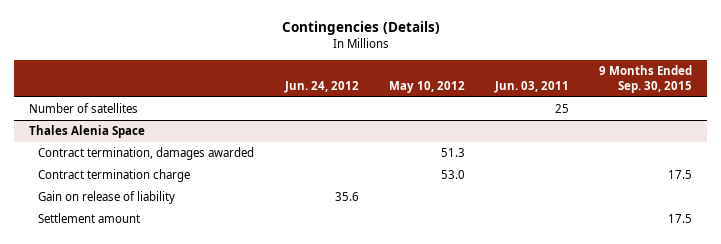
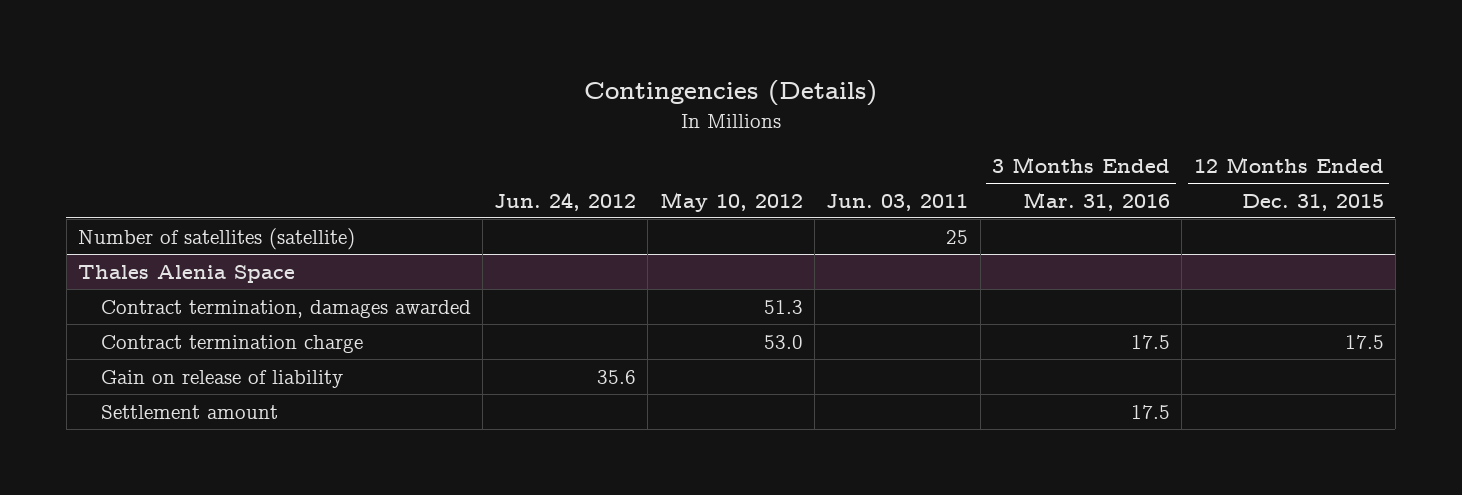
- | Jun. 24, 2012 | May 10, 2012 | Jun. 03, 2011 | 9 Months Ended Sep. 30, 2015
+ | Jun. 24, 2012 | May 10, 2012 | Jun. 03, 2011 | 3 Months Ended Mar. 31, 2016 | 12 Months Ended Dec. 31, 2015
- Number of satellites | | | 25 |
+ Number of satellites (satellite) | | | 25 | |

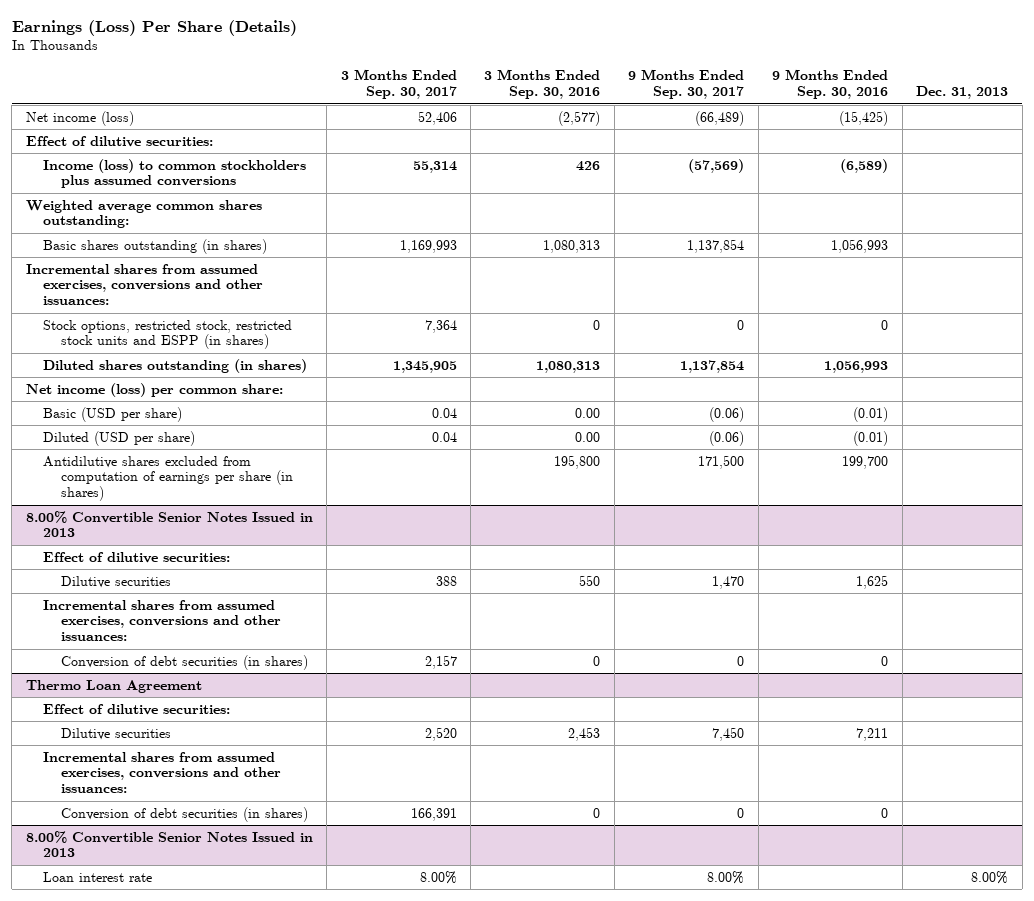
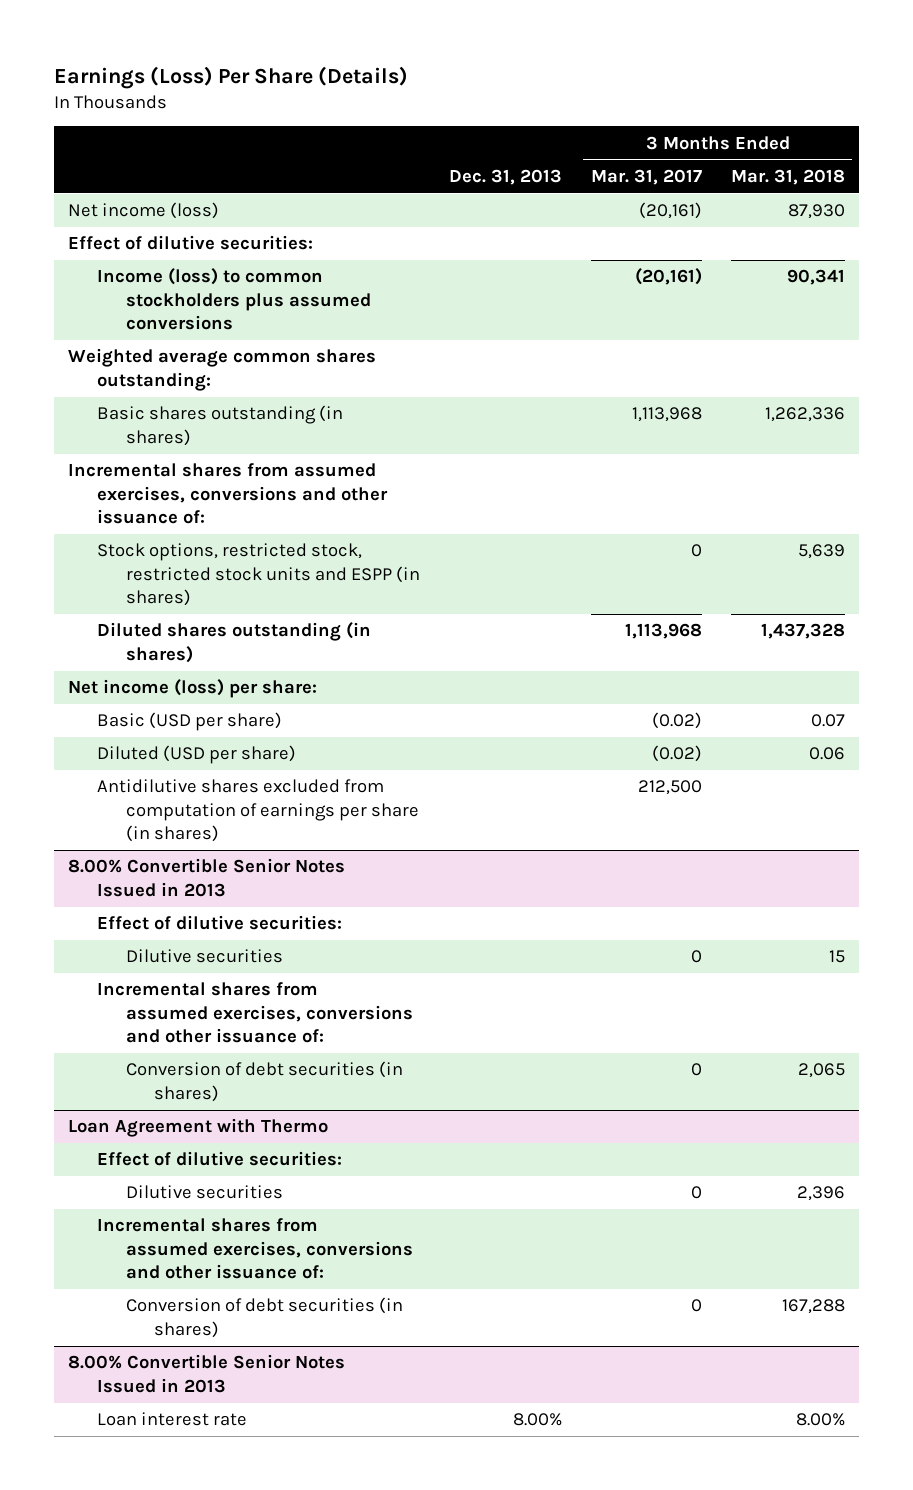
- | 3 Months Ended Sep. 30, 2017 | 3 Months Ended Sep. 30, 2016 | 9 Months Ended Sep. 30, 2017 | 9 Months Ended Sep. 30, 2016 | Dec. 31, 2013
+ | Dec. 31, 2013 | 3 Months Ended Mar. 31, 2017 | 3 Months Ended Mar. 31, 2018
- Incremental shares from assumed exercises, conversions and other issuances:
+ Incremental shares from assumed exercises, conversions and other issuance of:
- Net income (loss) per common share:
+ Net income (loss) per share:
@ 8.00% Convertible Senior Notes Issued in 2013
- Incremental shares from assumed exercises, conversions and other issuances:
+ Incremental shares from assumed exercises, conversions and other issuance of:
- Thermo Loan Agreement
+ Loan Agreement with Thermo
- Incremental shares from assumed exercises, conversions and other issuances:
+ Incremental shares from assumed exercises, conversions and other issuance of:

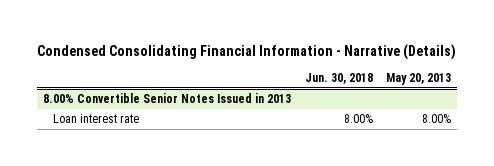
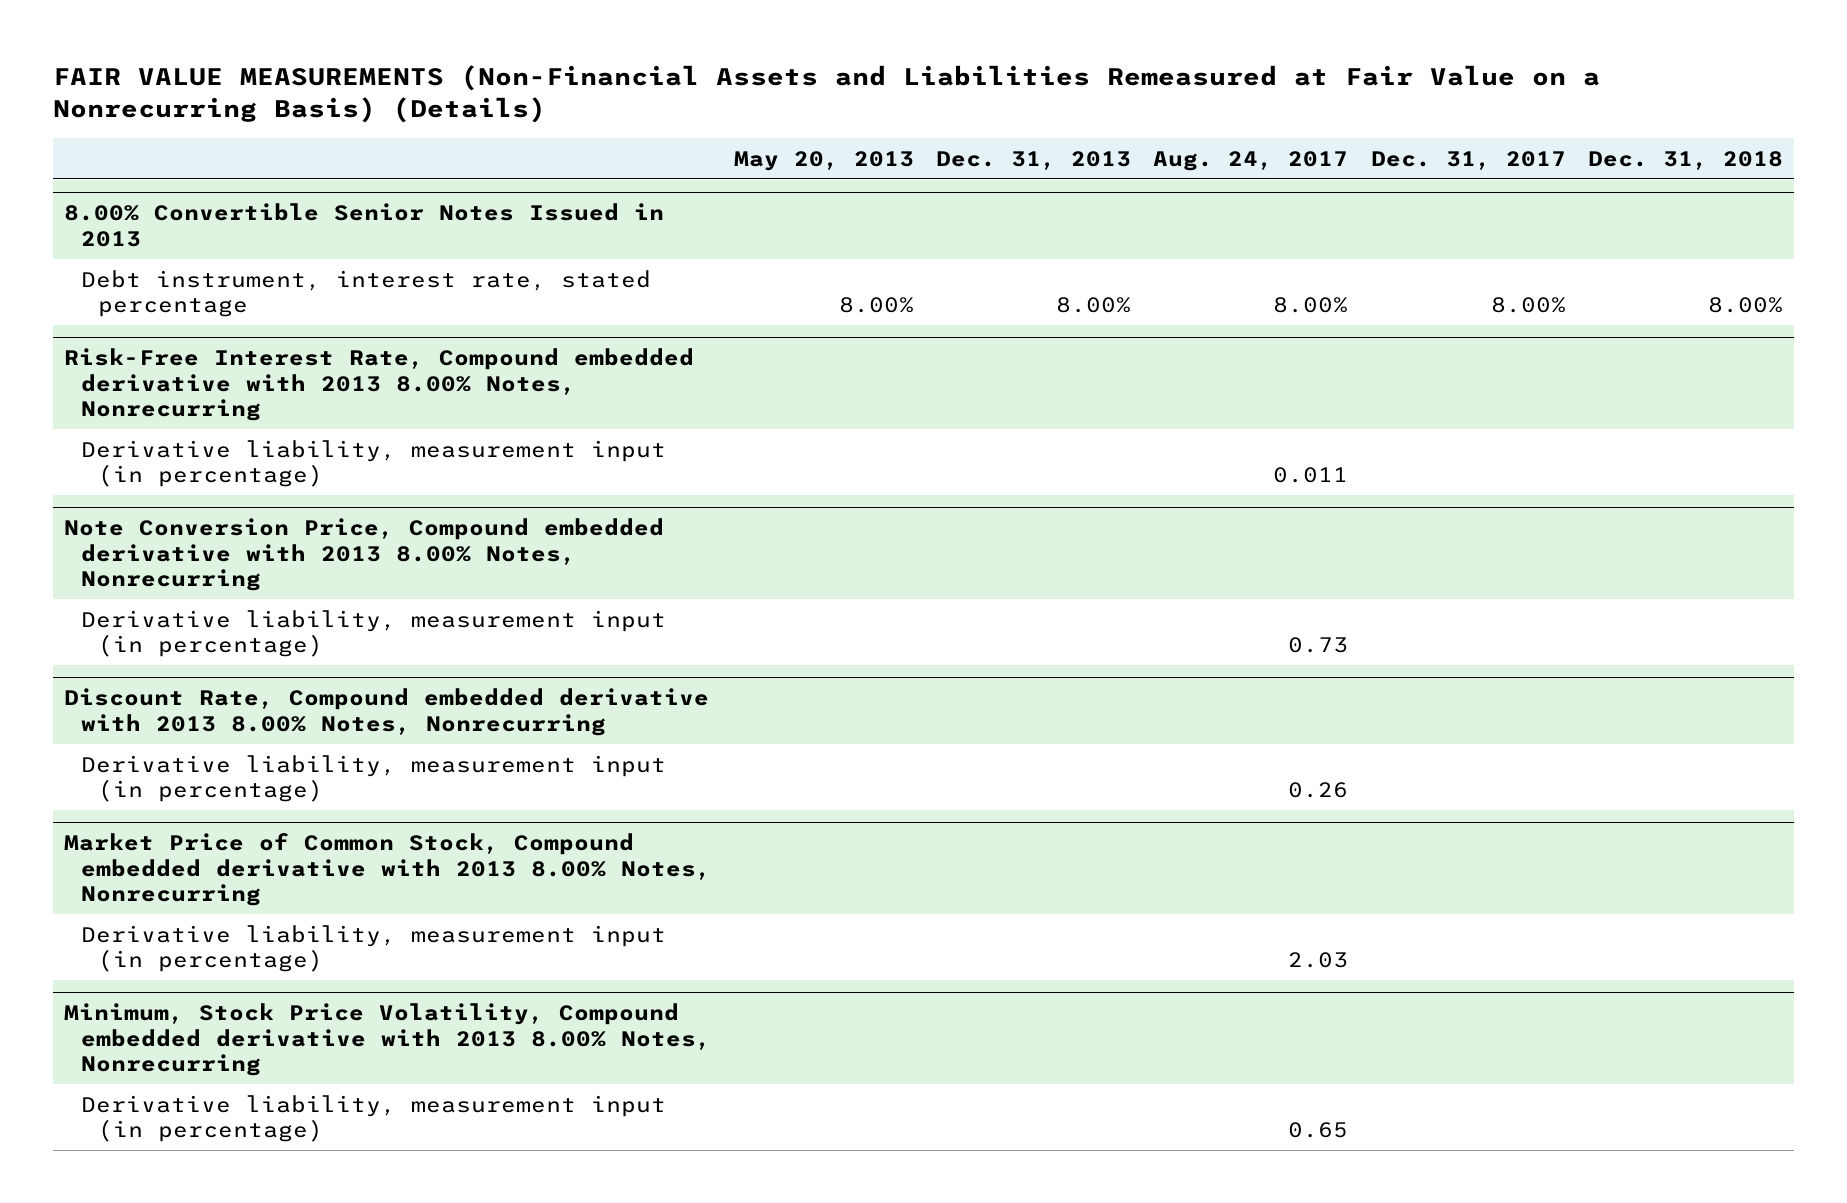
- Condensed Consolidating Financial Information - Narrative (Details)
+ FAIR VALUE MEASUREMENTS (Non-Financial Assets and Liabilities Remeasured at Fair Value on a Nonrecurring Basis) (Details)
- | Jun. 30, 2018 | May 20, 2013
+ | May 20, 2013 | Dec. 31, 2013 | Aug. 24, 2017 | Dec. 31, 2017 | Dec. 31, 2018
@ 8.00% Convertible Senior Notes Issued in 2013
- Loan interest rate | 8.00% | 8.00%
+ Debt instrument, interest rate, stated percentage | 8.00% | 8.00% | 8.00% | 8.00% | 8.00%
+ Risk-Free Interest Rate, Compound embedded derivative with 2013 8.00% Notes, Nonrecurring
+ Derivative liability, measurement input (in percentage) | | | 0.011 | |
+ Note Conversion Price, Compound embedded derivative with 2013 8.00% Notes, Nonrecurring
+ Derivative liability, measurement input (in percentage) | | | 0.73 | |
+ Discount Rate, Compound embedded derivative with 2013 8.00% Notes, Nonrecurring
+ Derivative liability, measurement input (in percentage) | | | 0.26 | |
+ Market Price of Common Stock, Compound embedded derivative with 2013 8.00% Notes, Nonrecurring
+ Derivative liability, measurement input (in percentage) | | | 2.03 | |
+ Minimum, Stock Price Volatility, Compound embedded derivative with 2013 8.00% Notes, Nonrecurring
+ Derivative liability, measurement input (in percentage) | | | 0.65 | |

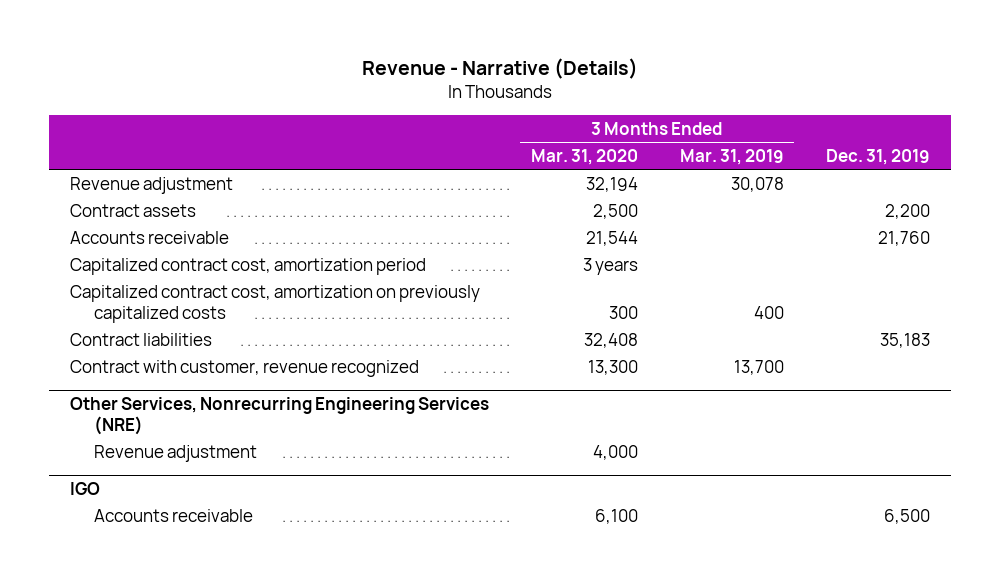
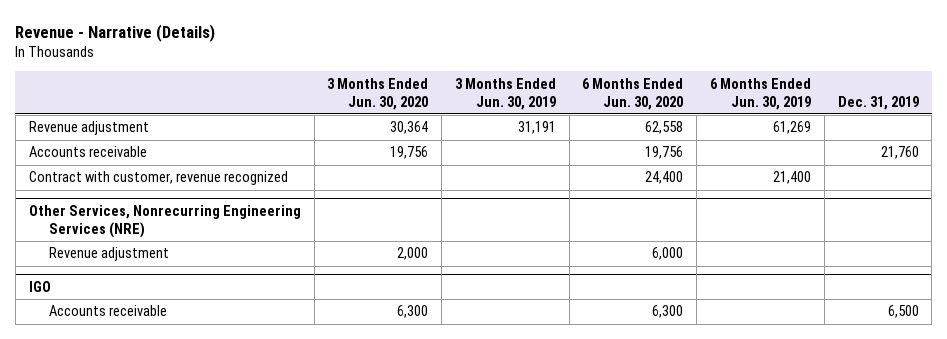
- | 3 Months Ended Mar. 31, 2020 | 3 Months Ended Mar. 31, 2019 | Dec. 31, 2019
+ | 3 Months Ended Jun. 30, 2020 | 3 Months Ended Jun. 30, 2019 | 6 Months Ended Jun. 30, 2020 | 6 Months Ended Jun. 30, 2019 | Dec. 31, 2019
- Contract assets | 2,500 | | 2,200
- Capitalized contract cost, amortization period | 3 years | |
- Capitalized contract cost, amortization on previously capitalized costs | 300 | 400 |
- Contract liabilities | 32,408 | | 35,183

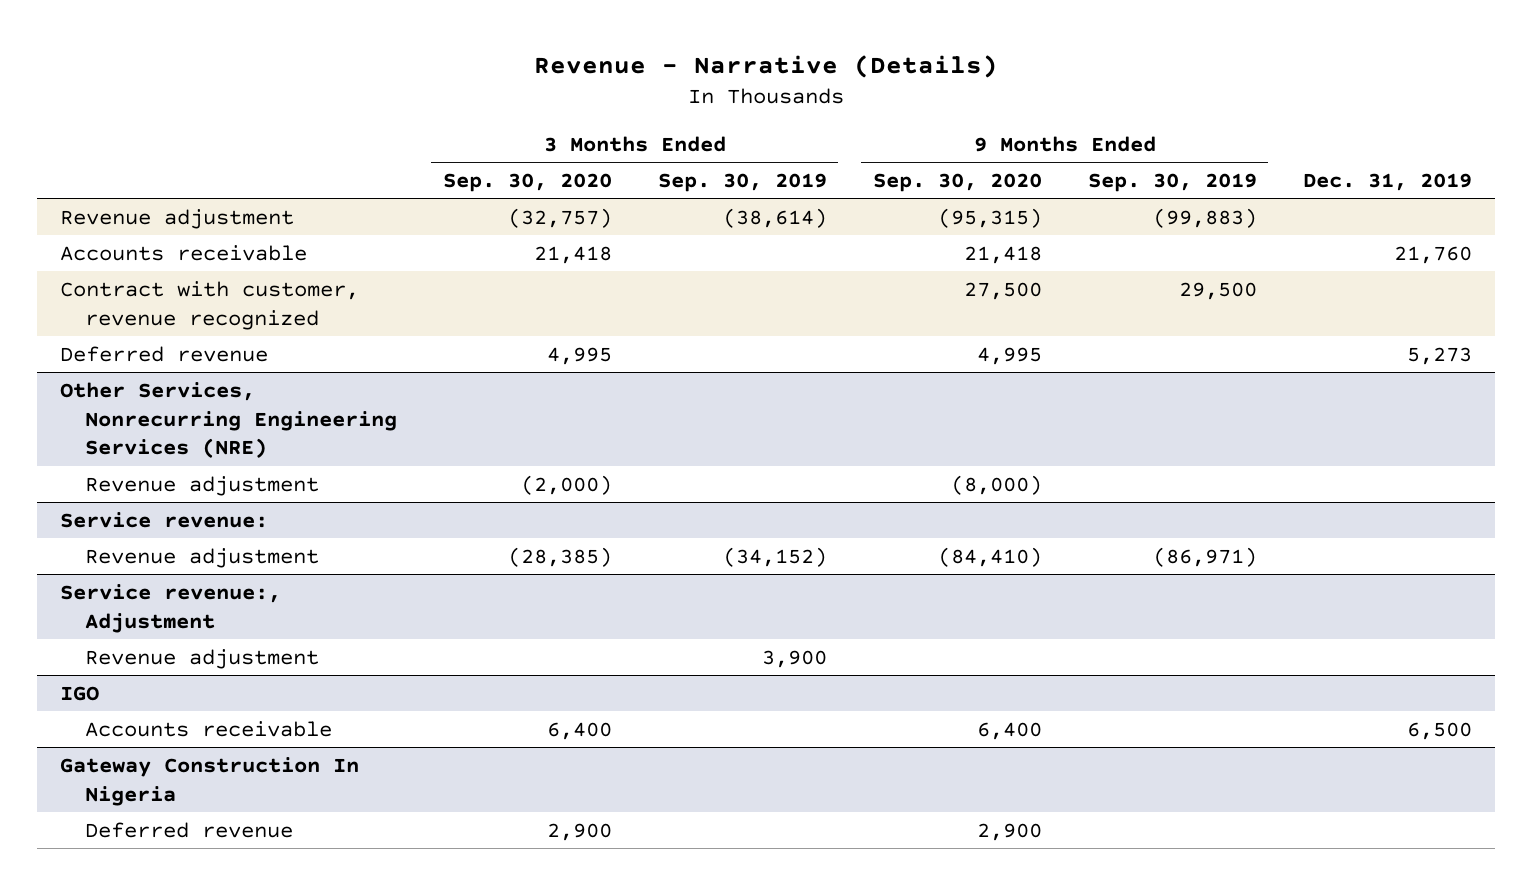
- | 3 Months Ended Jun. 30, 2020 | 3 Months Ended Jun. 30, 2019 | 6 Months Ended Jun. 30, 2020 | 6 Months Ended Jun. 30, 2019 | Dec. 31, 2019
+ | 3 Months Ended Sep. 30, 2020 | 3 Months Ended Sep. 30, 2019 | 9 Months Ended Sep. 30, 2020 | 9 Months Ended Sep. 30, 2019 | Dec. 31, 2019
+ Deferred revenue | 4,995 | | 4,995 | | 5,273
+ Service revenue:
+ Revenue adjustment | (28,385) | (34,152) | (84,410) | (86,971) |
+ Service revenue:, Adjustment
+ Revenue adjustment | | 3,900 | | |
+ Gateway Construction In Nigeria
+ Deferred revenue | 2,900 | | 2,900 | |

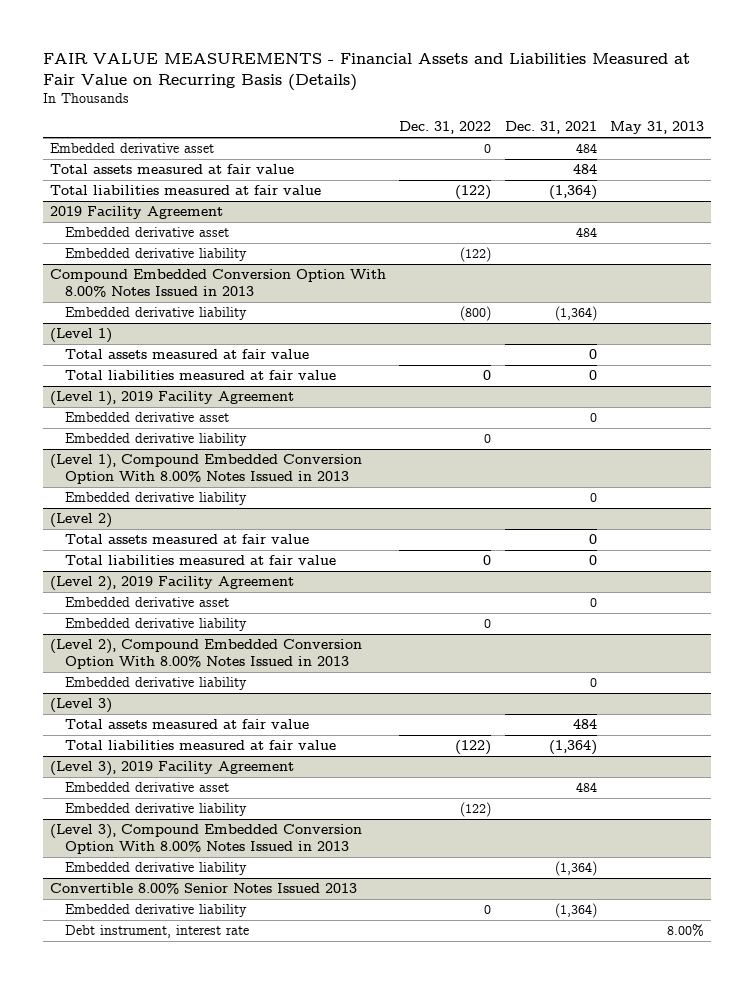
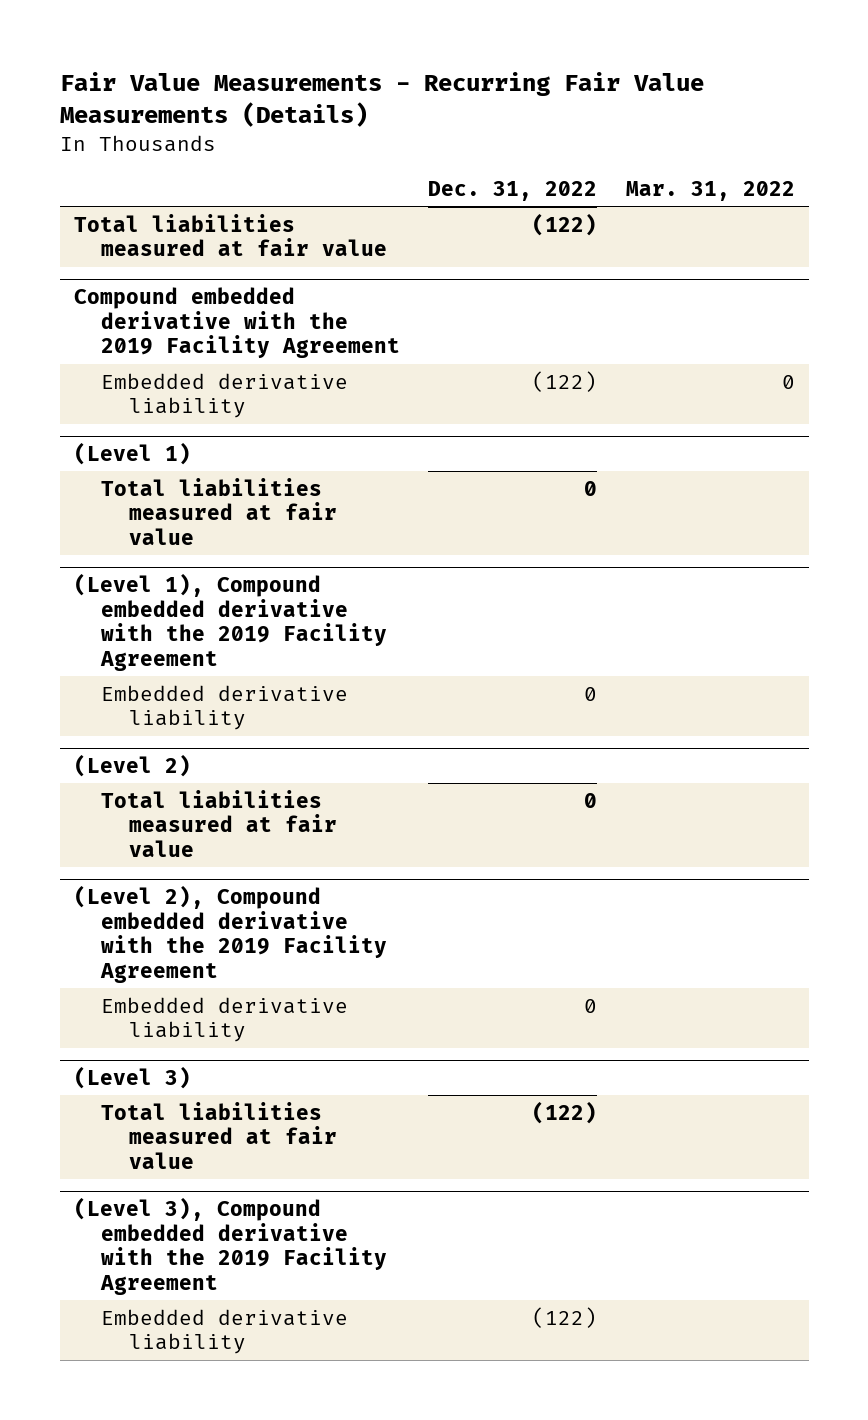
- FAIR VALUE MEASUREMENTS - Financial Assets and Liabilities Measured at Fair Value on Recurring Basis (Details)
+ Fair Value Measurements - Recurring Fair Value Measurements (Details)
- | Dec. 31, 2022 | Dec. 31, 2021 | May 31, 2013
+ | Dec. 31, 2022 | Mar. 31, 2022
- Embedded derivative asset | 0 | 484 |
- Total assets measured at fair value | | 484 |
- 2019 Facility Agreement
- Embedded derivative asset | | 484 |
+ Compound embedded derivative with the 2019 Facility Agreement
- Compound Embedded Conversion Option With 8.00% Notes Issued in 2013
- Embedded derivative liability | (800) | (1,364) |
@ (Level 1)
- Total assets measured at fair value | | 0 |
- (Level 1), 2019 Facility Agreement
- Embedded derivative asset | | 0 |
+ (Level 1), Compound embedded derivative with the 2019 Facility Agreement
- (Level 1), Compound Embedded Conversion Option With 8.00% Notes Issued in 2013
- Embedded derivative liability | | 0 |
@ (Level 2)
- Total assets measured at fair value | | 0 |
- (Level 2), 2019 Facility Agreement
- Embedded derivative asset | | 0 |
+ (Level 2), Compound embedded derivative with the 2019 Facility Agreement
- (Level 2), Compound Embedded Conversion Option With 8.00% Notes Issued in 2013
- Embedded derivative liability | | 0 |
@ (Level 3)
- Total assets measured at fair value | | 484 |
- (Level 3), 2019 Facility Agreement
- Embedded derivative asset | | 484 |
+ (Level 3), Compound embedded derivative with the 2019 Facility Agreement
- (Level 3), Compound Embedded Conversion Option With 8.00% Notes Issued in 2013
- Embedded derivative liability | | (1,364) |
- Convertible 8.00% Senior Notes Issued 2013
- Embedded derivative liability | 0 | (1,364) |
- Debt instrument, interest rate | | | 8.00%

